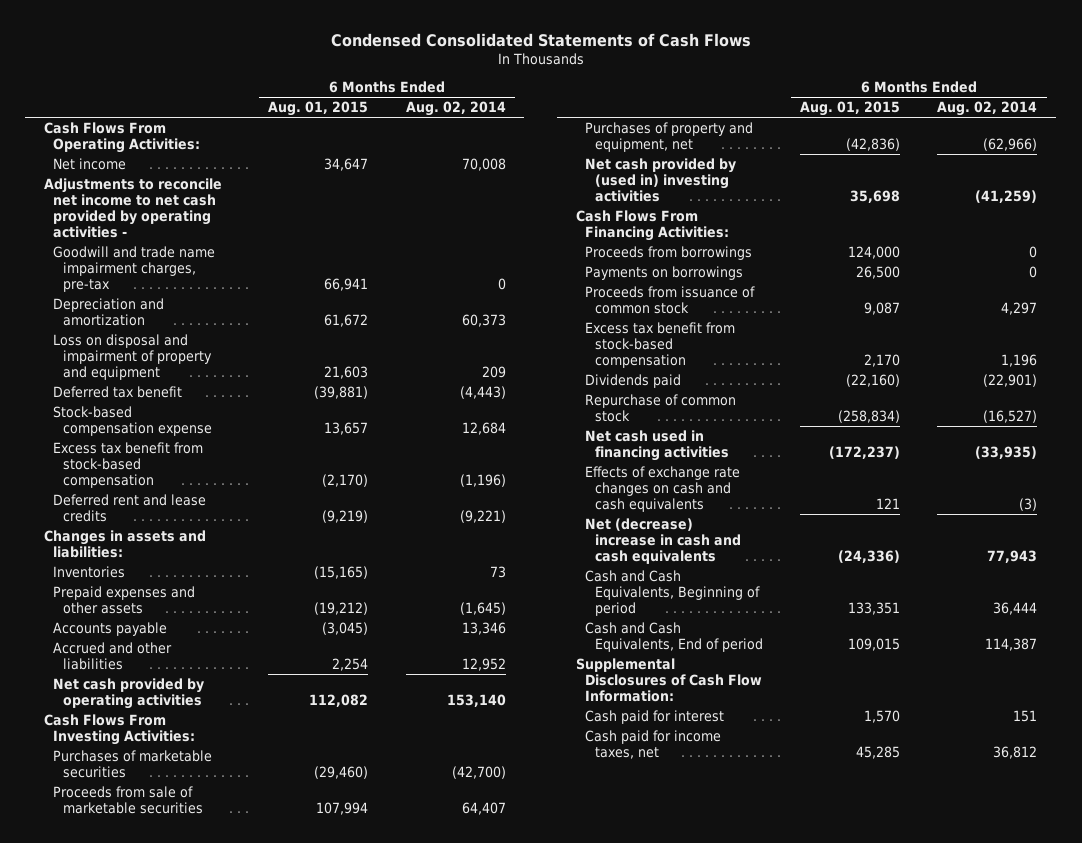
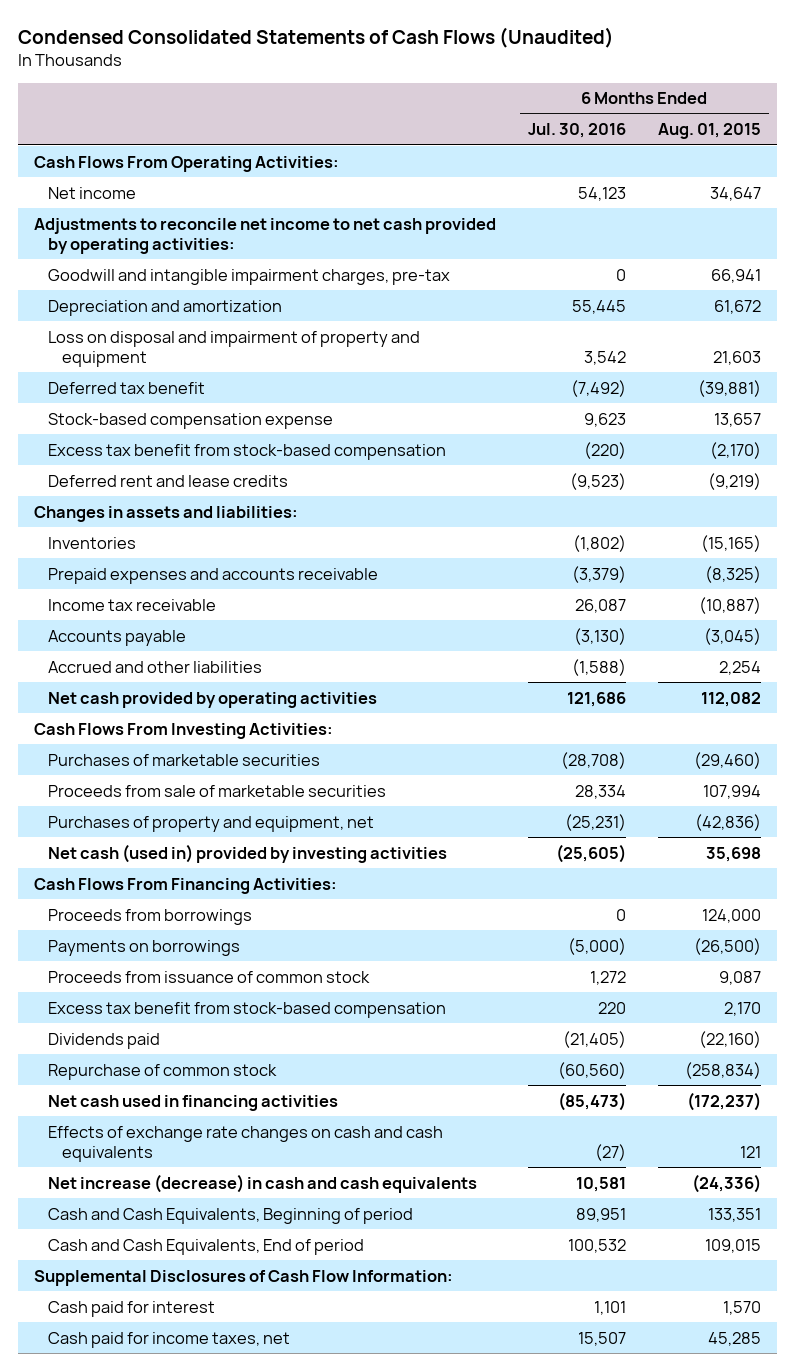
- Condensed Consolidated Statements of Cash Flows
+ Condensed Consolidated Statements of Cash Flows (Unaudited)
- | 6 Months Ended Aug. 01, 2015 | 6 Months Ended Aug. 02, 2014
+ | 6 Months Ended Jul. 30, 2016 | 6 Months Ended Aug. 01, 2015
- Adjustments to reconcile net income to net cash provided by operating activities -
- Goodwill and trade name impairment charges, pre-tax | 66,941 | 0
+ Adjustments to reconcile net income to net cash provided by operating activities:
+ Goodwill and intangible impairment charges, pre-tax | 0 | 66,941
- Prepaid expenses and other assets | (19,212) | (1,645)
+ Prepaid expenses and accounts receivable | (3,379) | (8,325)
+ Income tax receivable | 26,087 | (10,887)
- Net cash provided by (used in) investing activities | 35,698 | (41,259)
+ Net cash (used in) provided by investing activities | (25,605) | 35,698
- Payments on borrowings | 26,500 | 0
+ Payments on borrowings | (5,000) | (26,500)
- Net (decrease) increase in cash and cash equivalents | (24,336) | 77,943
+ Net increase (decrease) in cash and cash equivalents | 10,581 | (24,336)

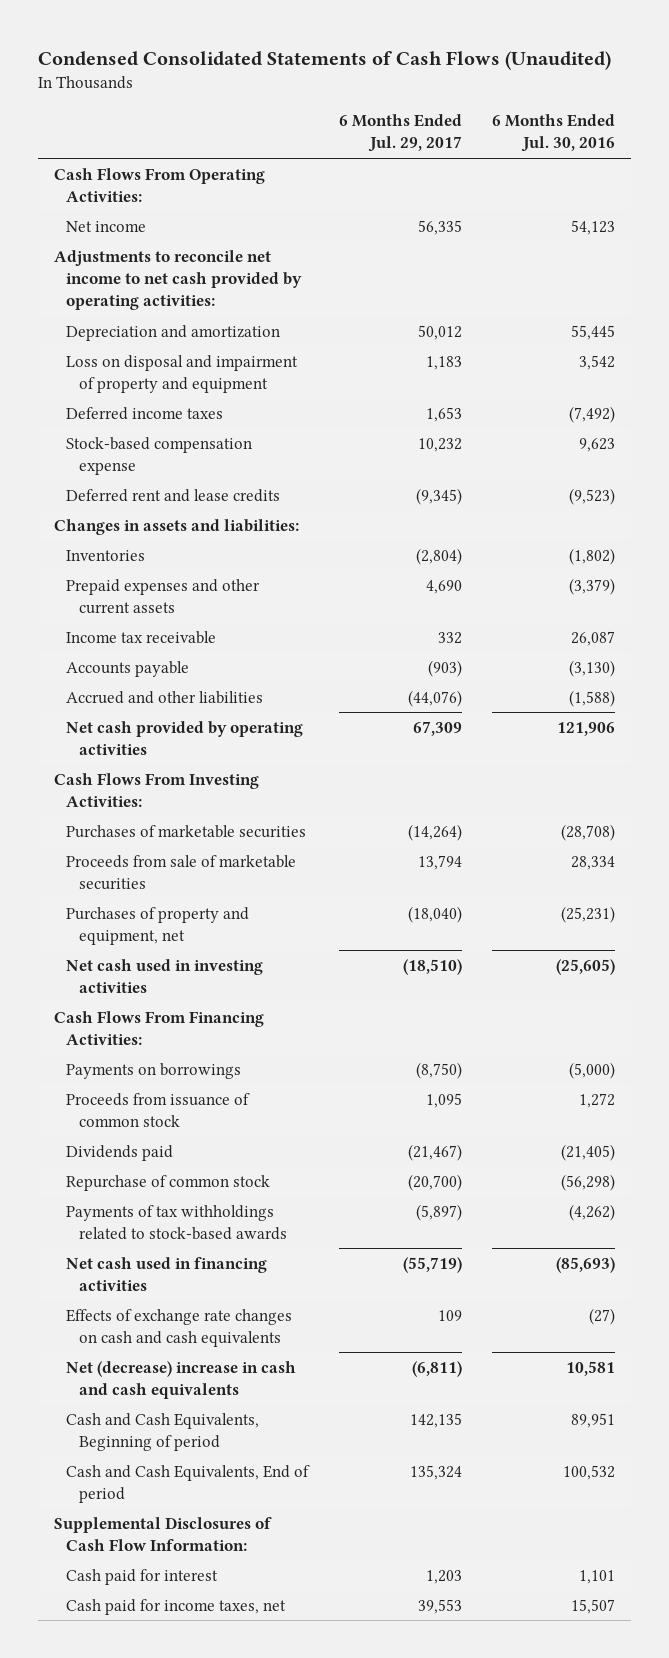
- | 6 Months Ended Jul. 30, 2016 | 6 Months Ended Aug. 01, 2015
+ | 6 Months Ended Jul. 29, 2017 | 6 Months Ended Jul. 30, 2016
- Goodwill and intangible impairment charges, pre-tax | 0 | 66,941
- Deferred tax benefit | (7,492) | (39,881)
+ Deferred income taxes | 1,653 | (7,492)
- Excess tax benefit from stock-based compensation | (220) | (2,170)
- Prepaid expenses and accounts receivable | (3,379) | (8,325)
+ Prepaid expenses and other current assets | 4,690 | (3,379)
- Net cash provided by operating activities | 121,686 | 112,082
+ Net cash provided by operating activities | 67,309 | 121,906
- Net cash (used in) provided by investing activities | (25,605) | 35,698
+ Net cash used in investing activities | (18,510) | (25,605)
- Proceeds from borrowings | 0 | 124,000
- Excess tax benefit from stock-based compensation | 220 | 2,170
- Repurchase of common stock | (60,560) | (258,834)
- Net cash used in financing activities | (85,473) | (172,237)
+ Repurchase of common stock | (20,700) | (56,298)
+ Payments of tax withholdings related to stock-based awards | (5,897) | (4,262)
+ Net cash used in financing activities | (55,719) | (85,693)
- Net increase (decrease) in cash and cash equivalents | 10,581 | (24,336)
+ Net (decrease) increase in cash and cash equivalents | (6,811) | 10,581

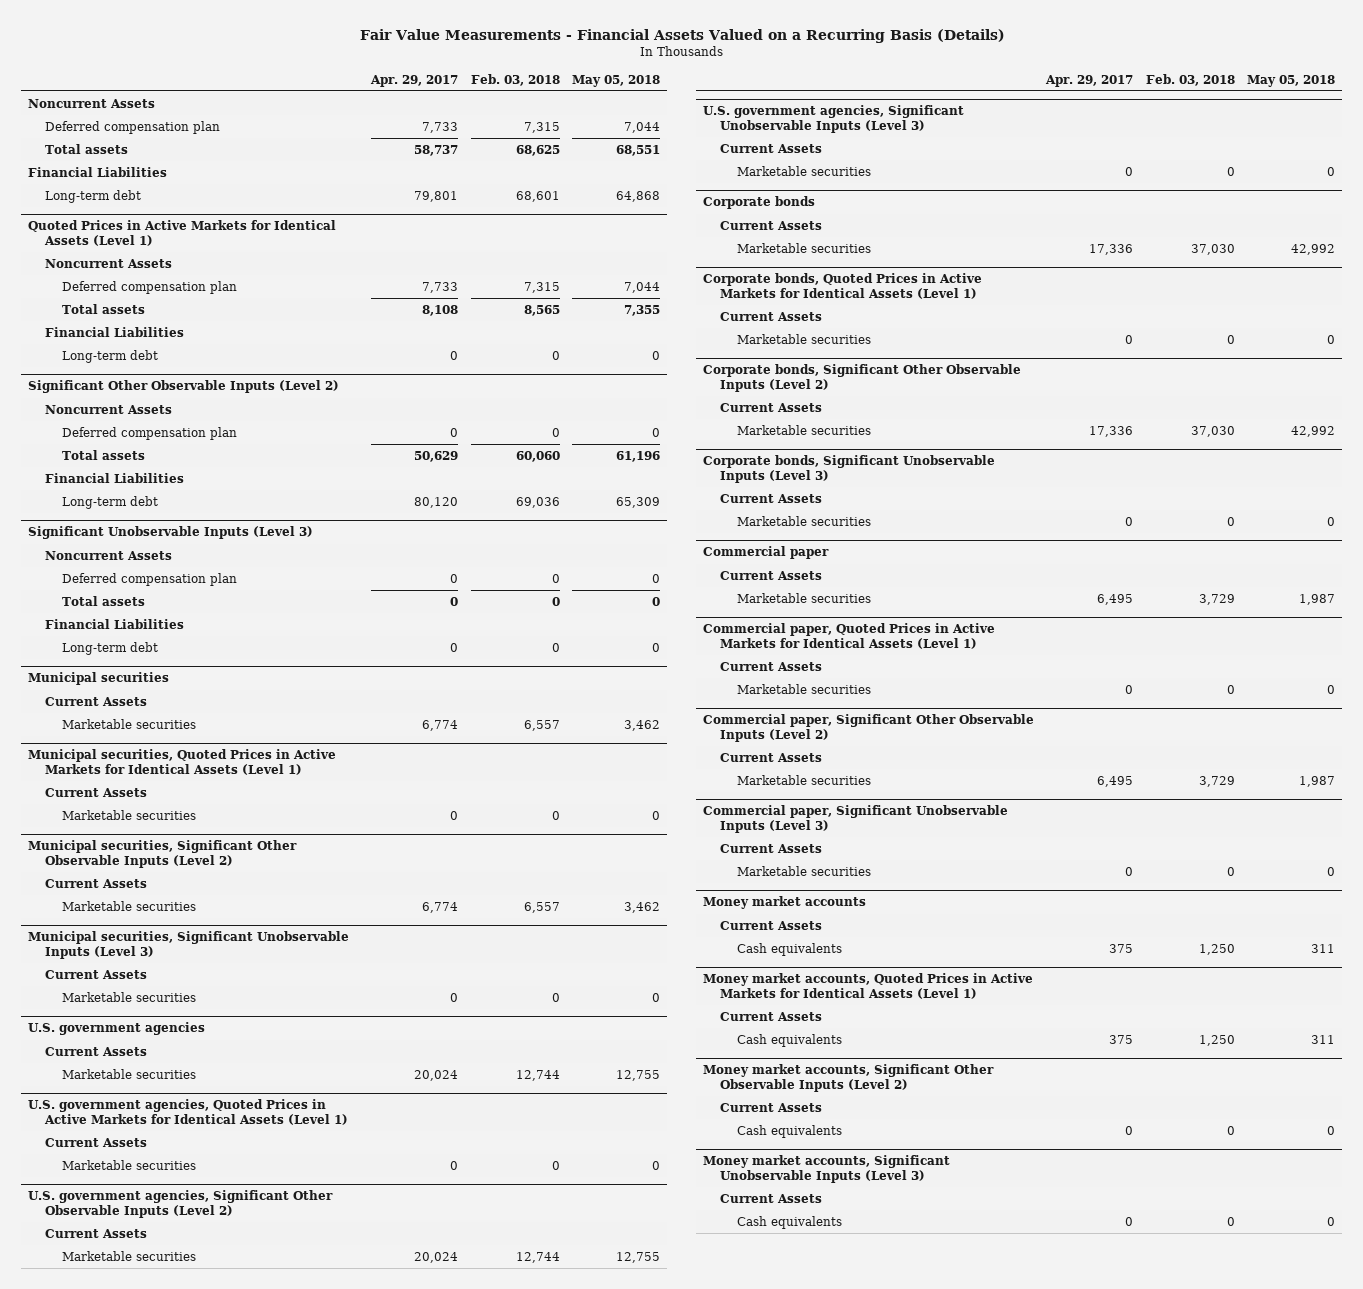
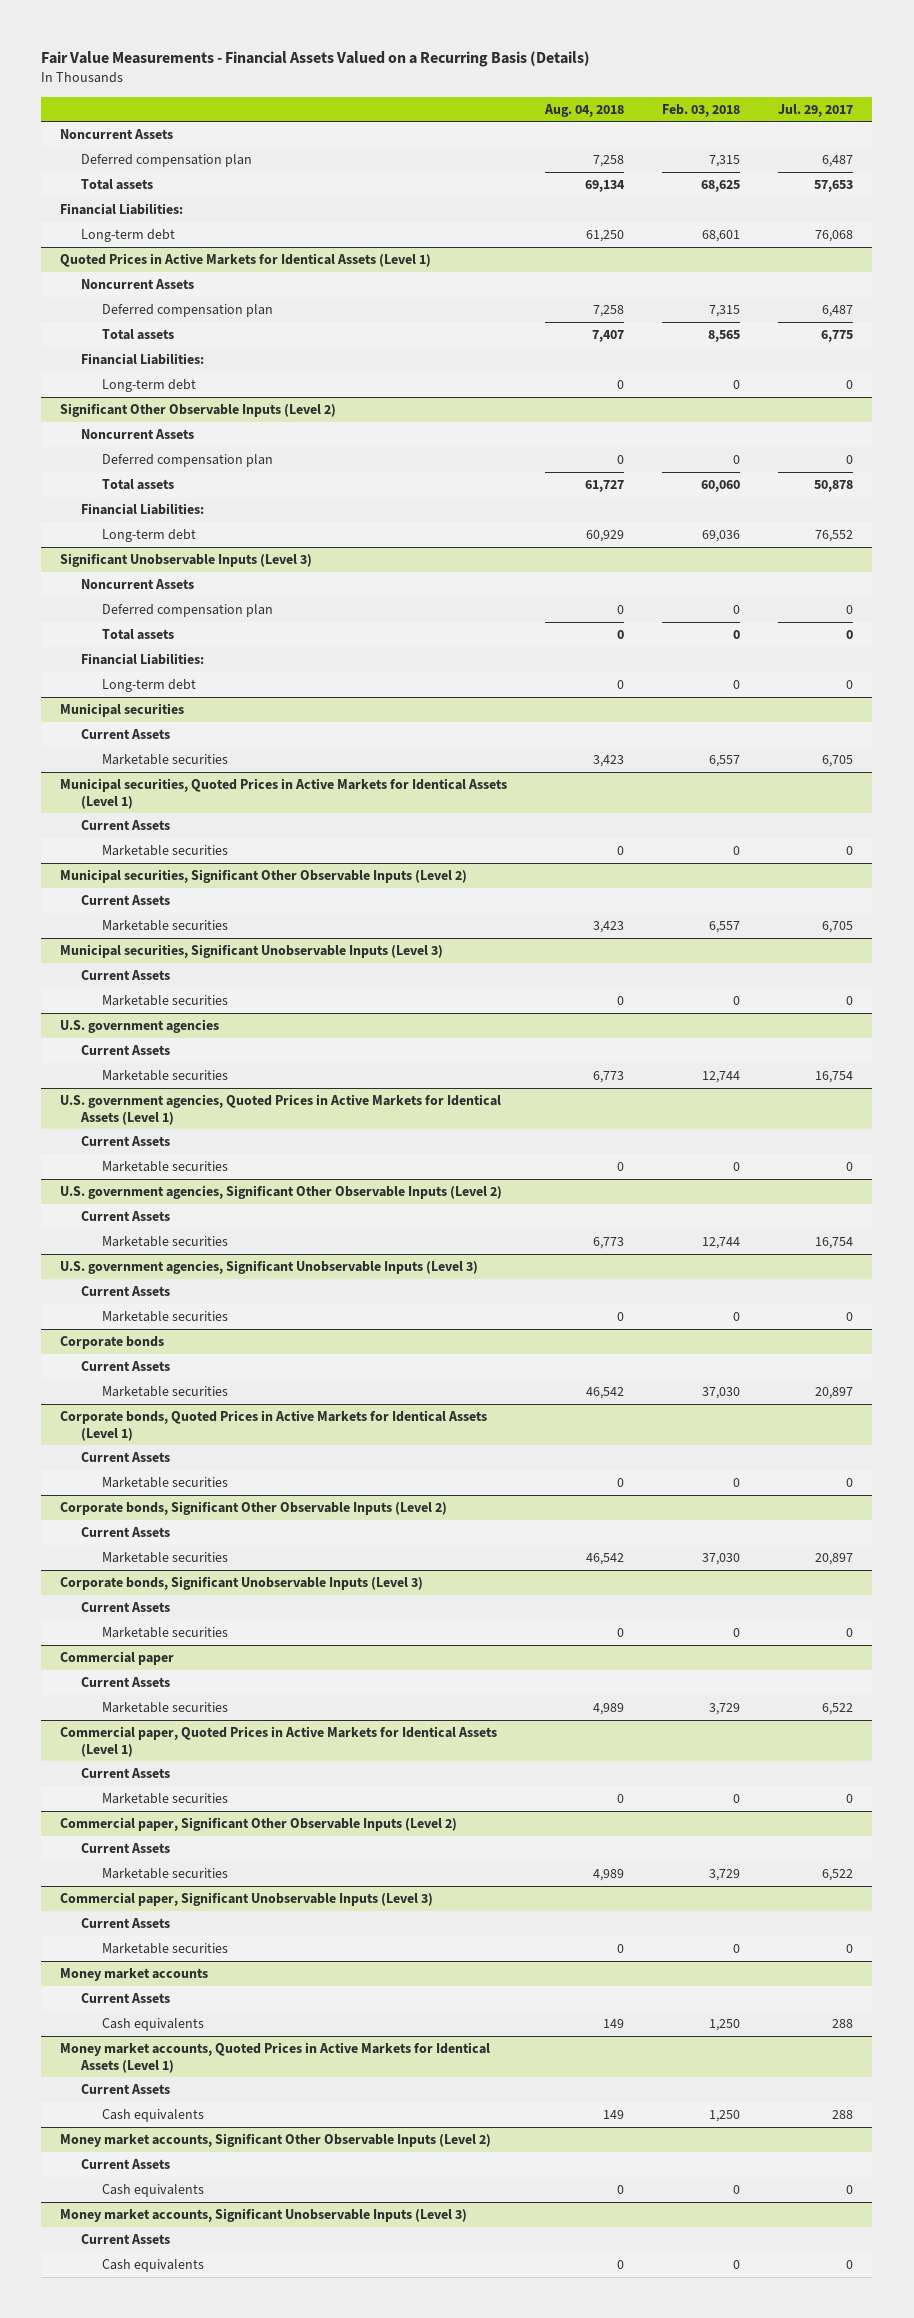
- | Apr. 29, 2017 | Feb. 03, 2018 | May 05, 2018
+ | Aug. 04, 2018 | Feb. 03, 2018 | Jul. 29, 2017
- Financial Liabilities
+ Financial Liabilities:
@ Quoted Prices in Active Markets for Identical Assets (Level 1)
- Financial Liabilities
+ Financial Liabilities:
@ Significant Other Observable Inputs (Level 2)
- Financial Liabilities
+ Financial Liabilities:
@ Significant Unobservable Inputs (Level 3)
- Financial Liabilities
+ Financial Liabilities:

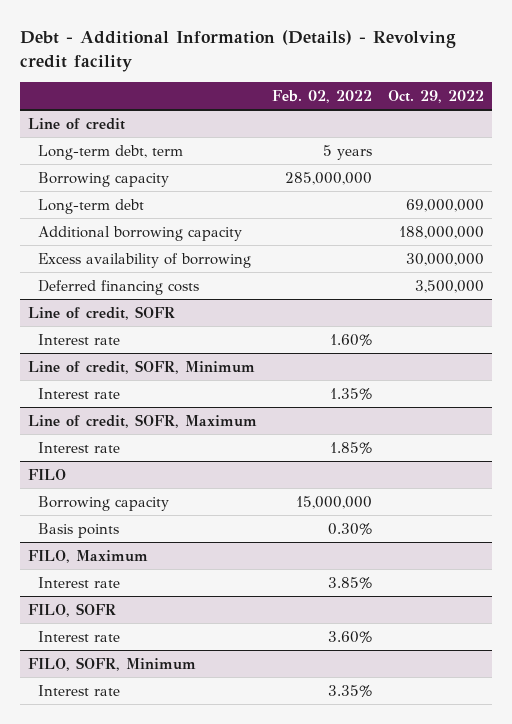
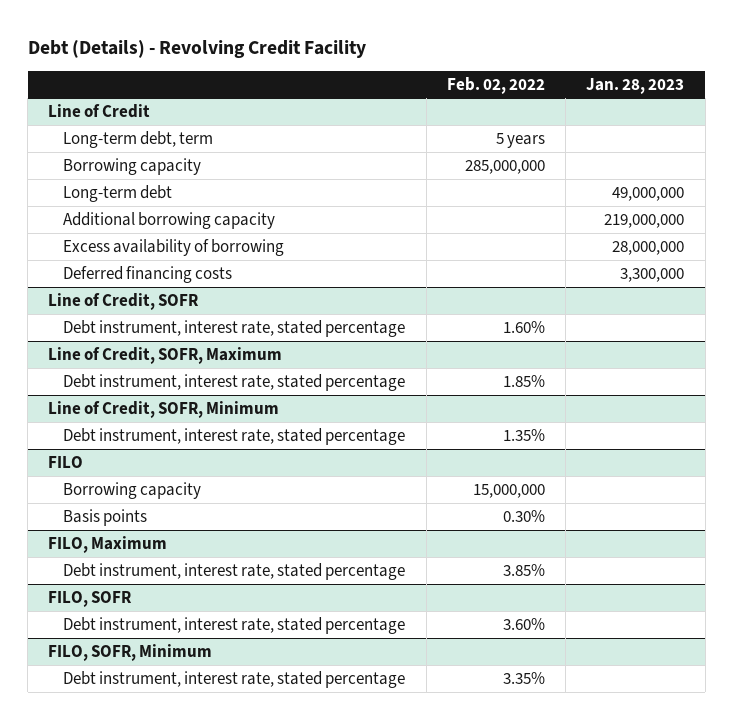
- Debt - Additional Information (Details) - Revolving credit facility
+ Debt (Details) - Revolving Credit Facility
- | Feb. 02, 2022 | Oct. 29, 2022
+ | Feb. 02, 2022 | Jan. 28, 2023
- Line of credit
+ Line of Credit
- Line of credit, SOFR
- Interest rate | 1.60% |
- Line of credit, SOFR, Minimum
- Interest rate | 1.35% |
- Line of credit, SOFR, Maximum
- Interest rate | 1.85% |
+ Line of Credit, SOFR
+ Debt instrument, interest rate, stated percentage | 1.60% |
+ Line of Credit, SOFR, Maximum
+ Debt instrument, interest rate, stated percentage | 1.85% |
+ Line of Credit, SOFR, Minimum
+ Debt instrument, interest rate, stated percentage | 1.35% |
@ FILO, Maximum
- Interest rate | 3.85% |
+ Debt instrument, interest rate, stated percentage | 3.85% |
@ FILO, SOFR
- Interest rate | 3.60% |
+ Debt instrument, interest rate, stated percentage | 3.60% |
@ FILO, SOFR, Minimum
- Interest rate | 3.35% |
+ Debt instrument, interest rate, stated percentage | 3.35% |

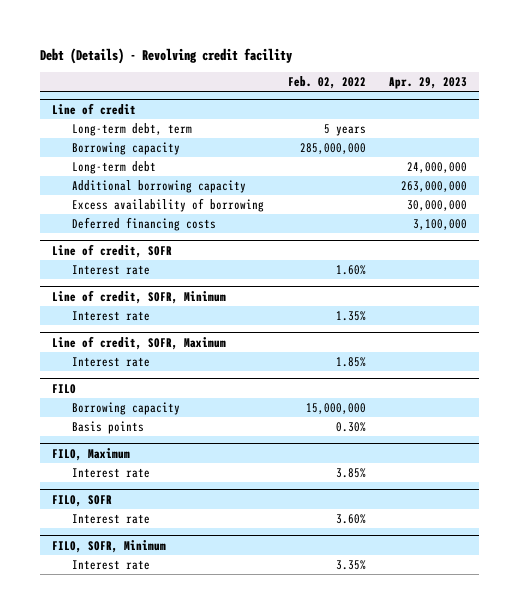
- Debt (Details) - Revolving Credit Facility
+ Debt (Details) - Revolving credit facility
- | Feb. 02, 2022 | Jan. 28, 2023
+ | Feb. 02, 2022 | Apr. 29, 2023
- Line of Credit
+ Line of credit
- Line of Credit, SOFR
- Debt instrument, interest rate, stated percentage | 1.60% |
- Line of Credit, SOFR, Maximum
- Debt instrument, interest rate, stated percentage | 1.85% |
- Line of Credit, SOFR, Minimum
- Debt instrument, interest rate, stated percentage | 1.35% |
+ Line of credit, SOFR
+ Interest rate | 1.60% |
+ Line of credit, SOFR, Minimum
+ Interest rate | 1.35% |
+ Line of credit, SOFR, Maximum
+ Interest rate | 1.85% |
@ FILO, Maximum
- Debt instrument, interest rate, stated percentage | 3.85% |
+ Interest rate | 3.85% |
@ FILO, SOFR
- Debt instrument, interest rate, stated percentage | 3.60% |
+ Interest rate | 3.60% |
@ FILO, SOFR, Minimum
- Debt instrument, interest rate, stated percentage | 3.35% |
+ Interest rate | 3.35% |

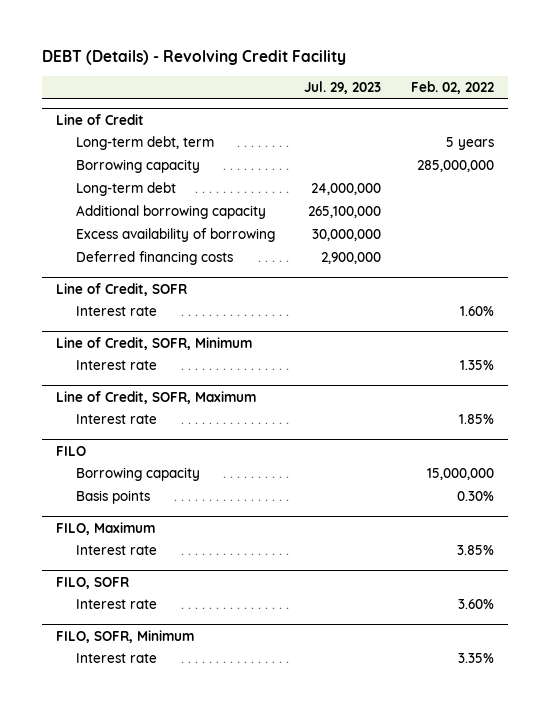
- Debt (Details) - Revolving credit facility
+ DEBT (Details) - Revolving Credit Facility
- | Feb. 02, 2022 | Apr. 29, 2023
+ | Jul. 29, 2023 | Feb. 02, 2022
- Line of credit
+ Line of Credit
- Line of credit, SOFR
+ Line of Credit, SOFR
- Line of credit, SOFR, Minimum
+ Line of Credit, SOFR, Minimum
- Line of credit, SOFR, Maximum
+ Line of Credit, SOFR, Maximum

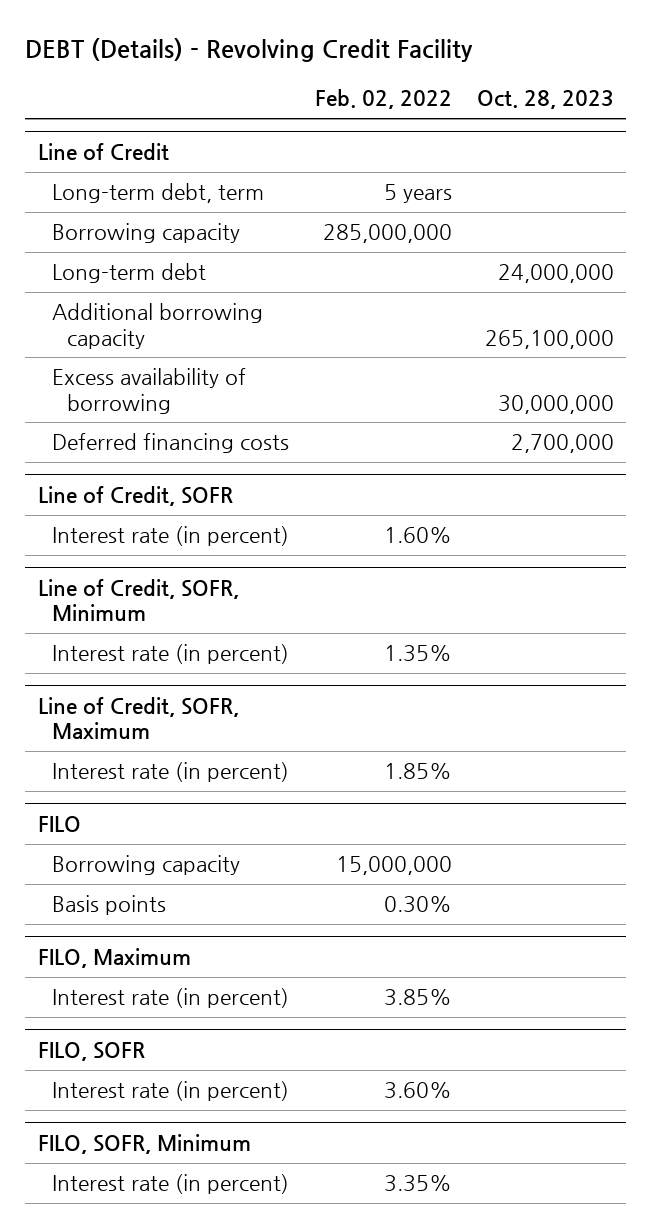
- | Jul. 29, 2023 | Feb. 02, 2022
+ | Feb. 02, 2022 | Oct. 28, 2023
@ Line of Credit, SOFR
- Interest rate | | 1.60%
+ Interest rate (in percent) | 1.60% |
@ Line of Credit, SOFR, Minimum
- Interest rate | | 1.35%
+ Interest rate (in percent) | 1.35% |
@ Line of Credit, SOFR, Maximum
- Interest rate | | 1.85%
+ Interest rate (in percent) | 1.85% |
@ FILO, Maximum
- Interest rate | | 3.85%
+ Interest rate (in percent) | 3.85% |
@ FILO, SOFR
- Interest rate | | 3.60%
+ Interest rate (in percent) | 3.60% |
@ FILO, SOFR, Minimum
- Interest rate | | 3.35%
+ Interest rate (in percent) | 3.35% |

